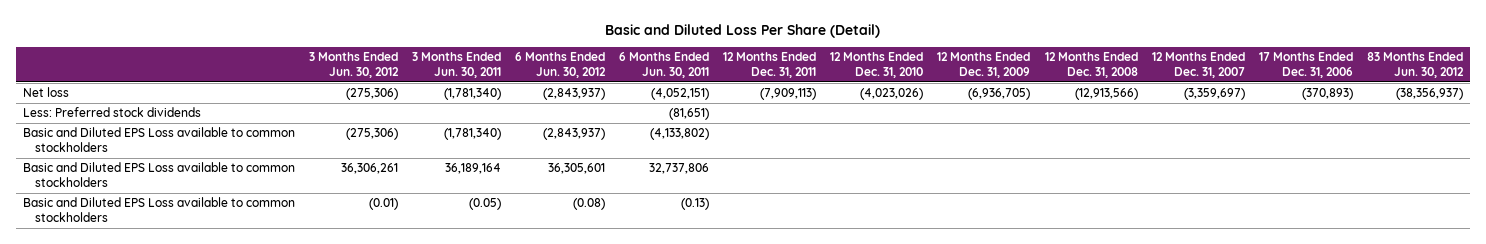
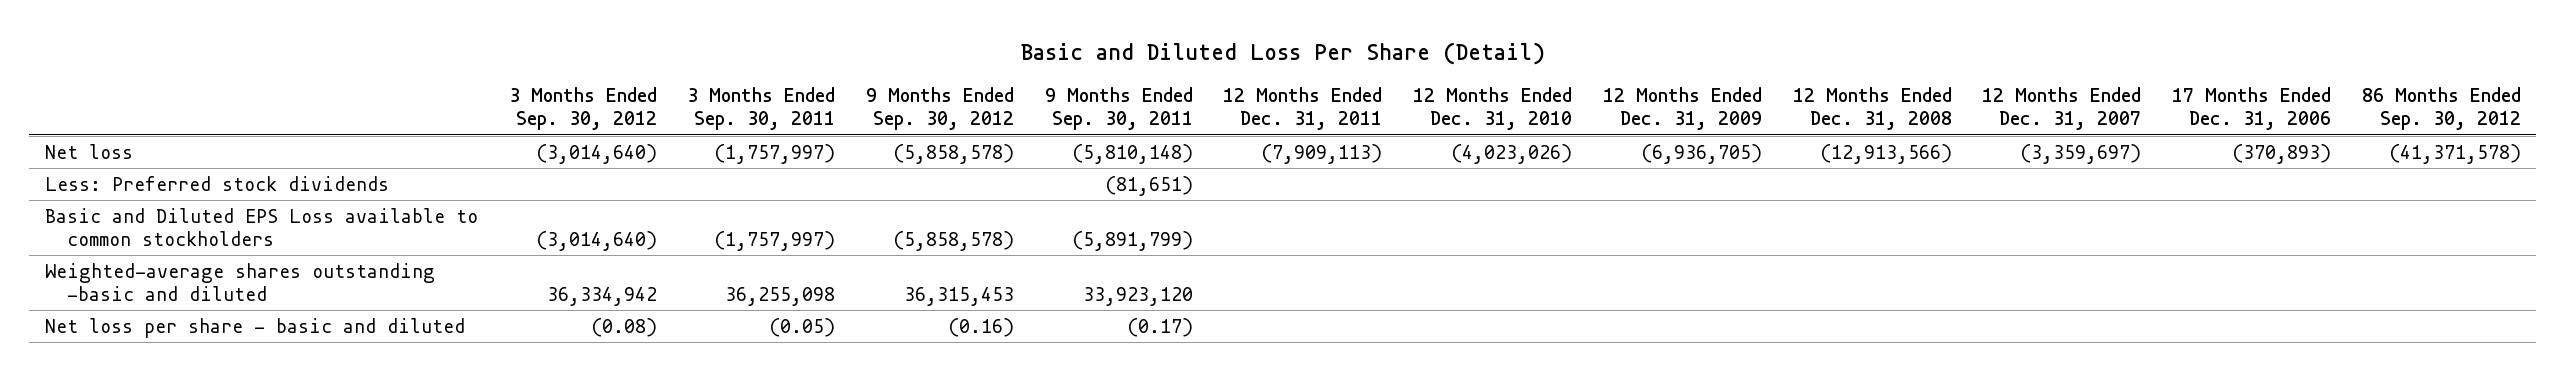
- | 3 Months Ended Jun. 30, 2012 | 3 Months Ended Jun. 30, 2011 | 6 Months Ended Jun. 30, 2012 | 6 Months Ended Jun. 30, 2011 | 12 Months Ended Dec. 31, 2011 | 12 Months Ended Dec. 31, 2010 | 12 Months Ended Dec. 31, 2009 | 12 Months Ended Dec. 31, 2008 | 12 Months Ended Dec. 31, 2007 | 17 Months Ended Dec. 31, 2006 | 83 Months Ended Jun. 30, 2012
+ | 3 Months Ended Sep. 30, 2012 | 3 Months Ended Sep. 30, 2011 | 9 Months Ended Sep. 30, 2012 | 9 Months Ended Sep. 30, 2011 | 12 Months Ended Dec. 31, 2011 | 12 Months Ended Dec. 31, 2010 | 12 Months Ended Dec. 31, 2009 | 12 Months Ended Dec. 31, 2008 | 12 Months Ended Dec. 31, 2007 | 17 Months Ended Dec. 31, 2006 | 86 Months Ended Sep. 30, 2012
- Basic and Diluted EPS Loss available to common stockholders | 36,306,261 | 36,189,164 | 36,305,601 | 32,737,806 | | | | | | |
- Basic and Diluted EPS Loss available to common stockholders | (0.01) | (0.05) | (0.08) | (0.13) | | | | | | |
+ Weighted-average shares outstanding -basic and diluted | 36,334,942 | 36,255,098 | 36,315,453 | 33,923,120 | | | | | | |
+ Net loss per share - basic and diluted | (0.08) | (0.05) | (0.16) | (0.17) | | | | | | |

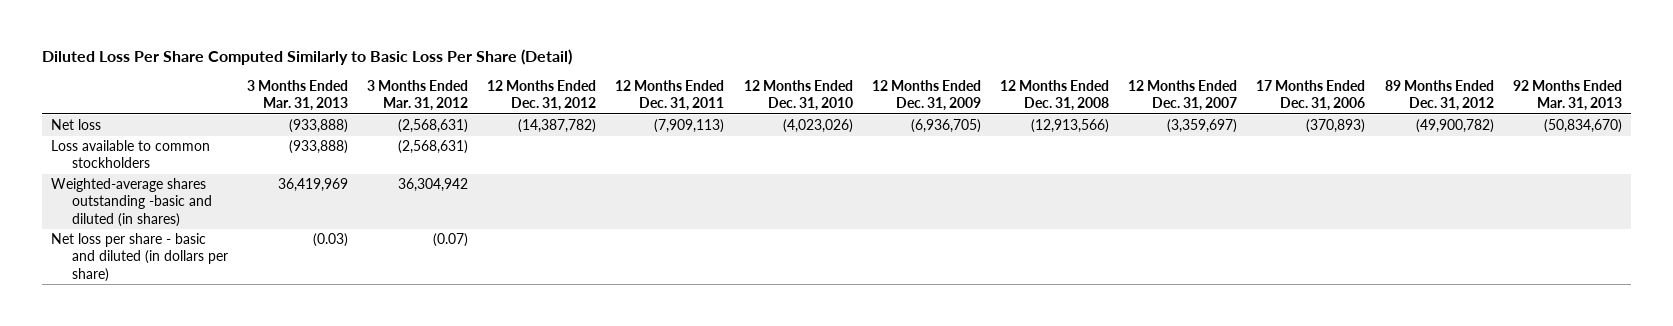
- Basic and Diluted Loss Per Share (Detail)
+ Diluted Loss Per Share Computed Similarly to Basic Loss Per Share (Detail)
- | 3 Months Ended Sep. 30, 2012 | 3 Months Ended Sep. 30, 2011 | 9 Months Ended Sep. 30, 2012 | 9 Months Ended Sep. 30, 2011 | 12 Months Ended Dec. 31, 2011 | 12 Months Ended Dec. 31, 2010 | 12 Months Ended Dec. 31, 2009 | 12 Months Ended Dec. 31, 2008 | 12 Months Ended Dec. 31, 2007 | 17 Months Ended Dec. 31, 2006 | 86 Months Ended Sep. 30, 2012
+ | 3 Months Ended Mar. 31, 2013 | 3 Months Ended Mar. 31, 2012 | 12 Months Ended Dec. 31, 2012 | 12 Months Ended Dec. 31, 2011 | 12 Months Ended Dec. 31, 2010 | 12 Months Ended Dec. 31, 2009 | 12 Months Ended Dec. 31, 2008 | 12 Months Ended Dec. 31, 2007 | 17 Months Ended Dec. 31, 2006 | 89 Months Ended Dec. 31, 2012 | 92 Months Ended Mar. 31, 2013
- Less: Preferred stock dividends | | | | (81,651) | | | | | | |
- Basic and Diluted EPS Loss available to common stockholders | (3,014,640) | (1,757,997) | (5,858,578) | (5,891,799) | | | | | | |
- Weighted-average shares outstanding -basic and diluted | 36,334,942 | 36,255,098 | 36,315,453 | 33,923,120 | | | | | | |
- Net loss per share - basic and diluted | (0.08) | (0.05) | (0.16) | (0.17) | | | | | | |
+ Loss available to common stockholders | (933,888) | (2,568,631) | | | | | | | | |
+ Weighted-average shares outstanding -basic and diluted (in shares) | 36,419,969 | 36,304,942 | | | | | | | | |
+ Net loss per share - basic and diluted (in dollars per share) | (0.03) | (0.07) | | | | | | | | |

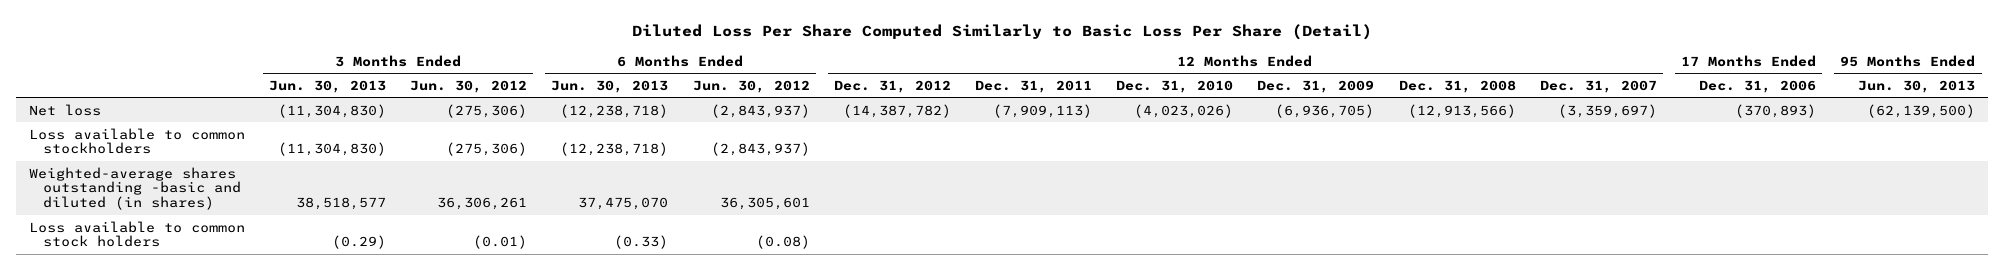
- | 3 Months Ended Mar. 31, 2013 | 3 Months Ended Mar. 31, 2012 | 12 Months Ended Dec. 31, 2012 | 12 Months Ended Dec. 31, 2011 | 12 Months Ended Dec. 31, 2010 | 12 Months Ended Dec. 31, 2009 | 12 Months Ended Dec. 31, 2008 | 12 Months Ended Dec. 31, 2007 | 17 Months Ended Dec. 31, 2006 | 89 Months Ended Dec. 31, 2012 | 92 Months Ended Mar. 31, 2013
+ | 3 Months Ended Jun. 30, 2013 | 3 Months Ended Jun. 30, 2012 | 6 Months Ended Jun. 30, 2013 | 6 Months Ended Jun. 30, 2012 | 12 Months Ended Dec. 31, 2012 | 12 Months Ended Dec. 31, 2011 | 12 Months Ended Dec. 31, 2010 | 12 Months Ended Dec. 31, 2009 | 12 Months Ended Dec. 31, 2008 | 12 Months Ended Dec. 31, 2007 | 17 Months Ended Dec. 31, 2006 | 95 Months Ended Jun. 30, 2013
- Net loss per share - basic and diluted (in dollars per share) | (0.03) | (0.07) | | | | | | | | |
+ Loss available to common stock holders | (0.29) | (0.01) | (0.33) | (0.08) | | | | | | | |

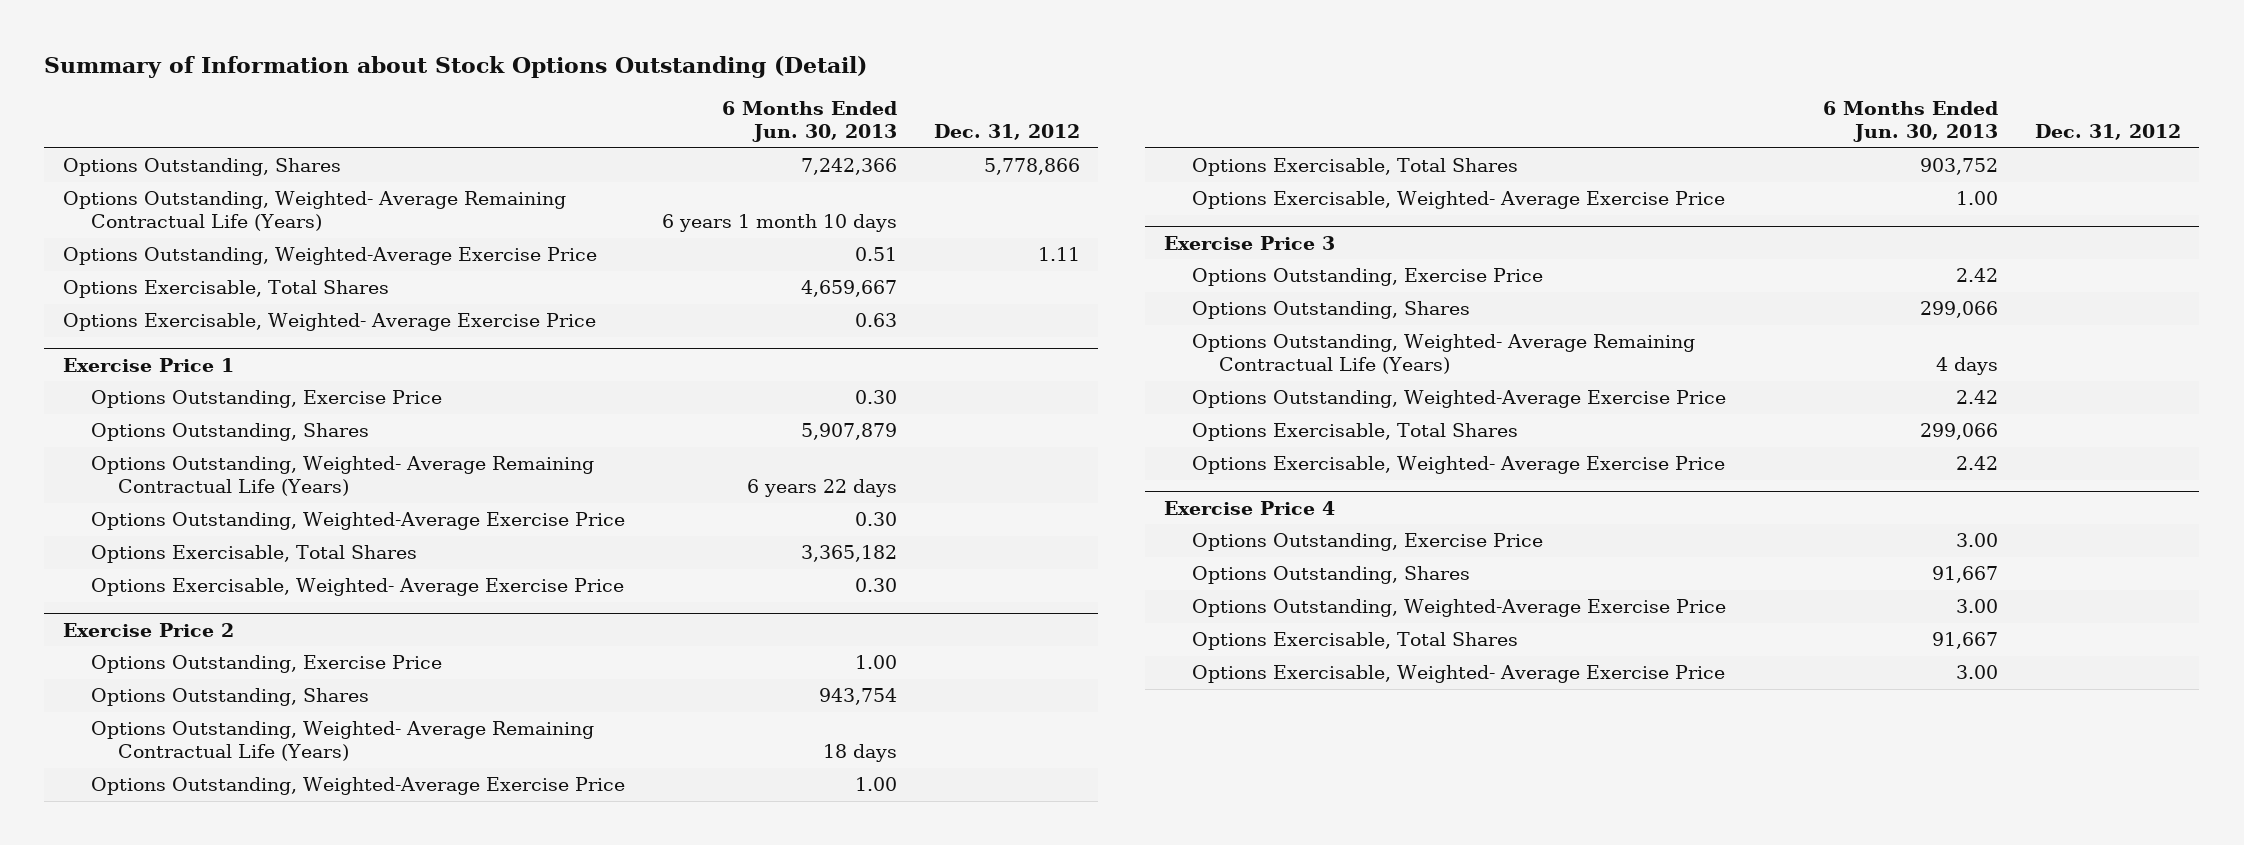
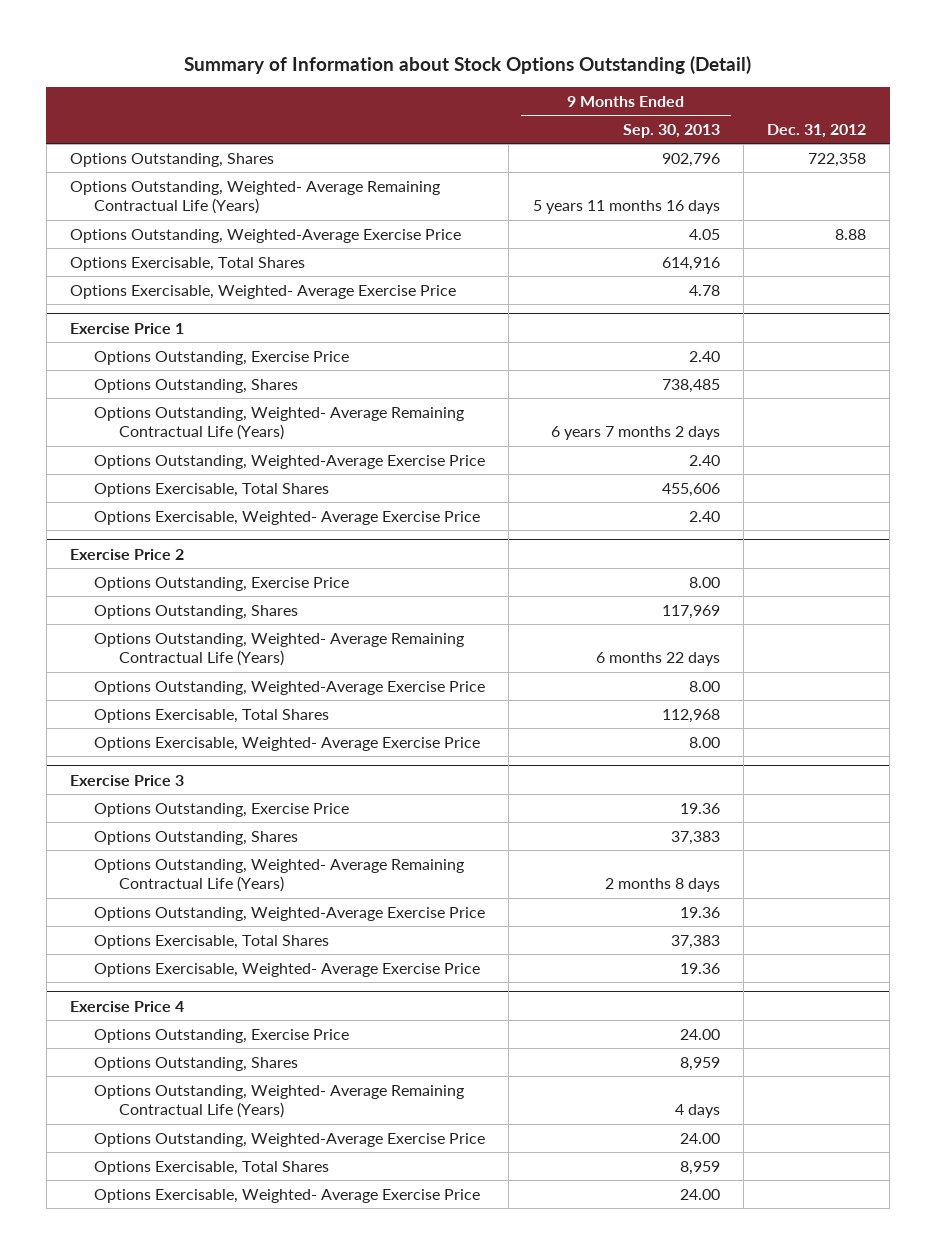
- | 6 Months Ended Jun. 30, 2013 | Dec. 31, 2012
+ | 9 Months Ended Sep. 30, 2013 | Dec. 31, 2012
- Options Outstanding, Shares | 7,242,366 | 5,778,866
+ Options Outstanding, Shares | 902,796 | 722,358
- Options Outstanding, Weighted-Average Exercise Price | 0.51 | 1.11
+ Options Outstanding, Weighted-Average Exercise Price | 4.05 | 8.88
@ Exercise Price 4
+ Options Outstanding, Weighted- Average Remaining Contractual Life (Years) | 4 days |

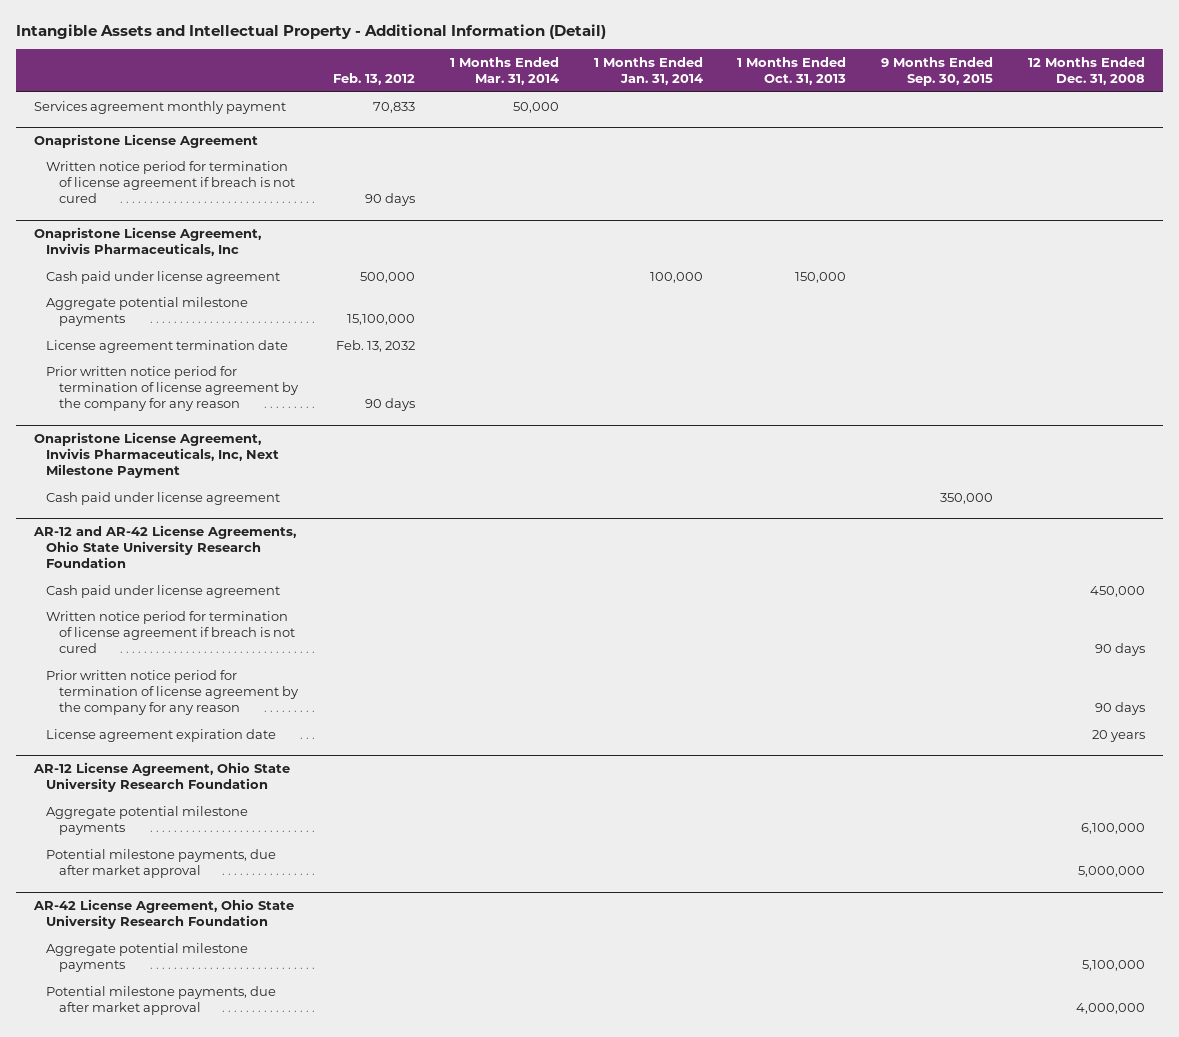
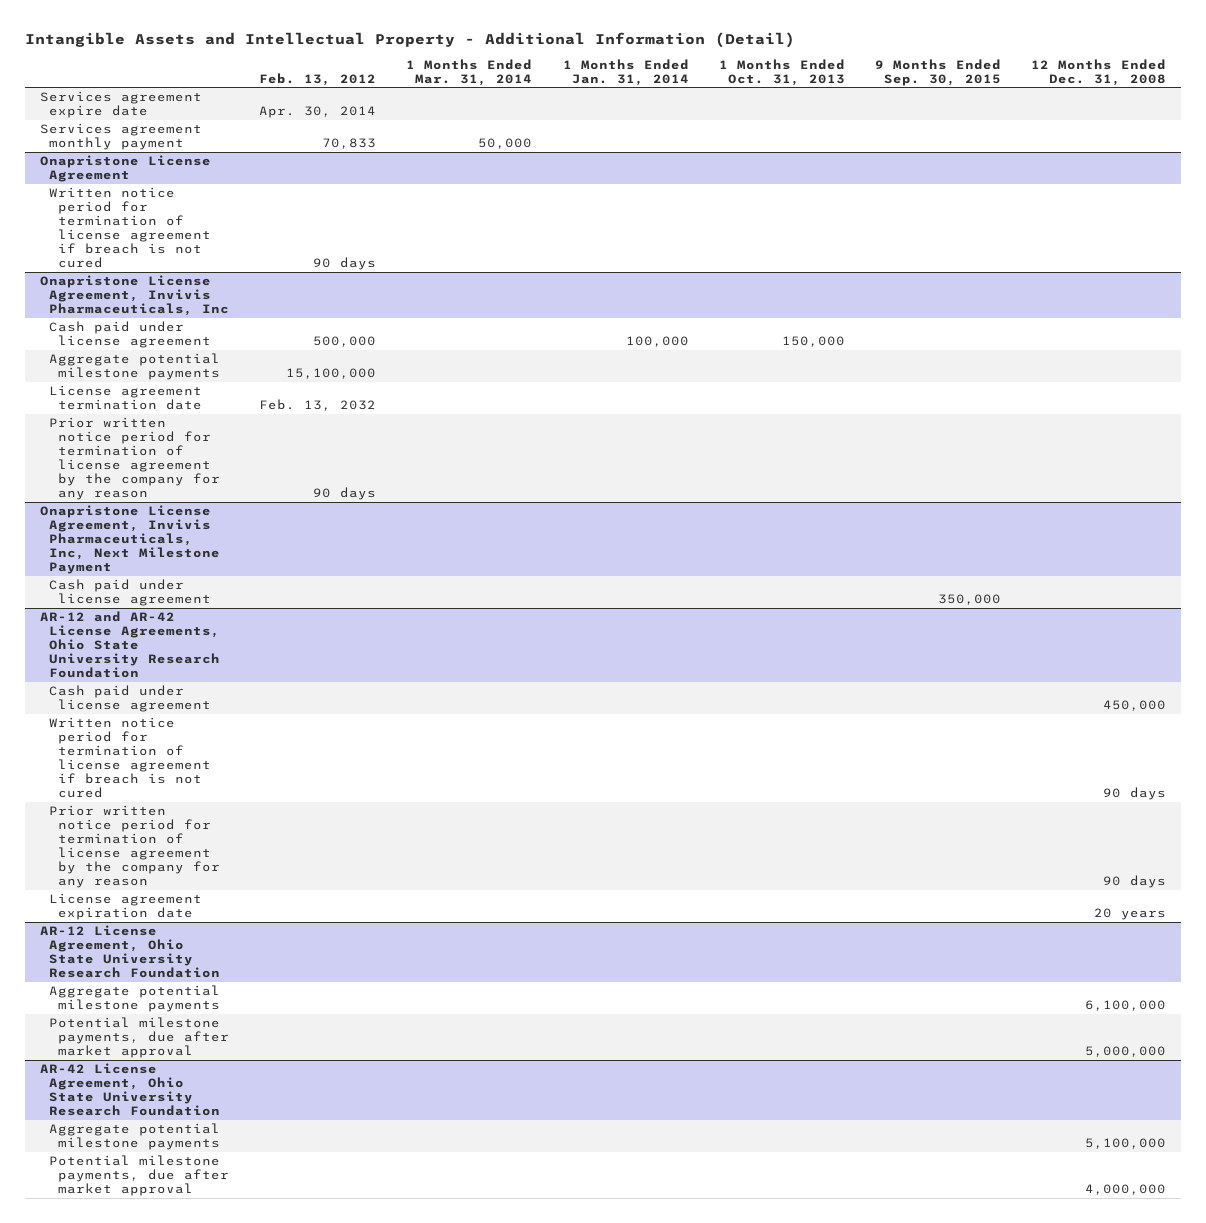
+ Services agreement expire date | Apr. 30, 2014 | | | | |

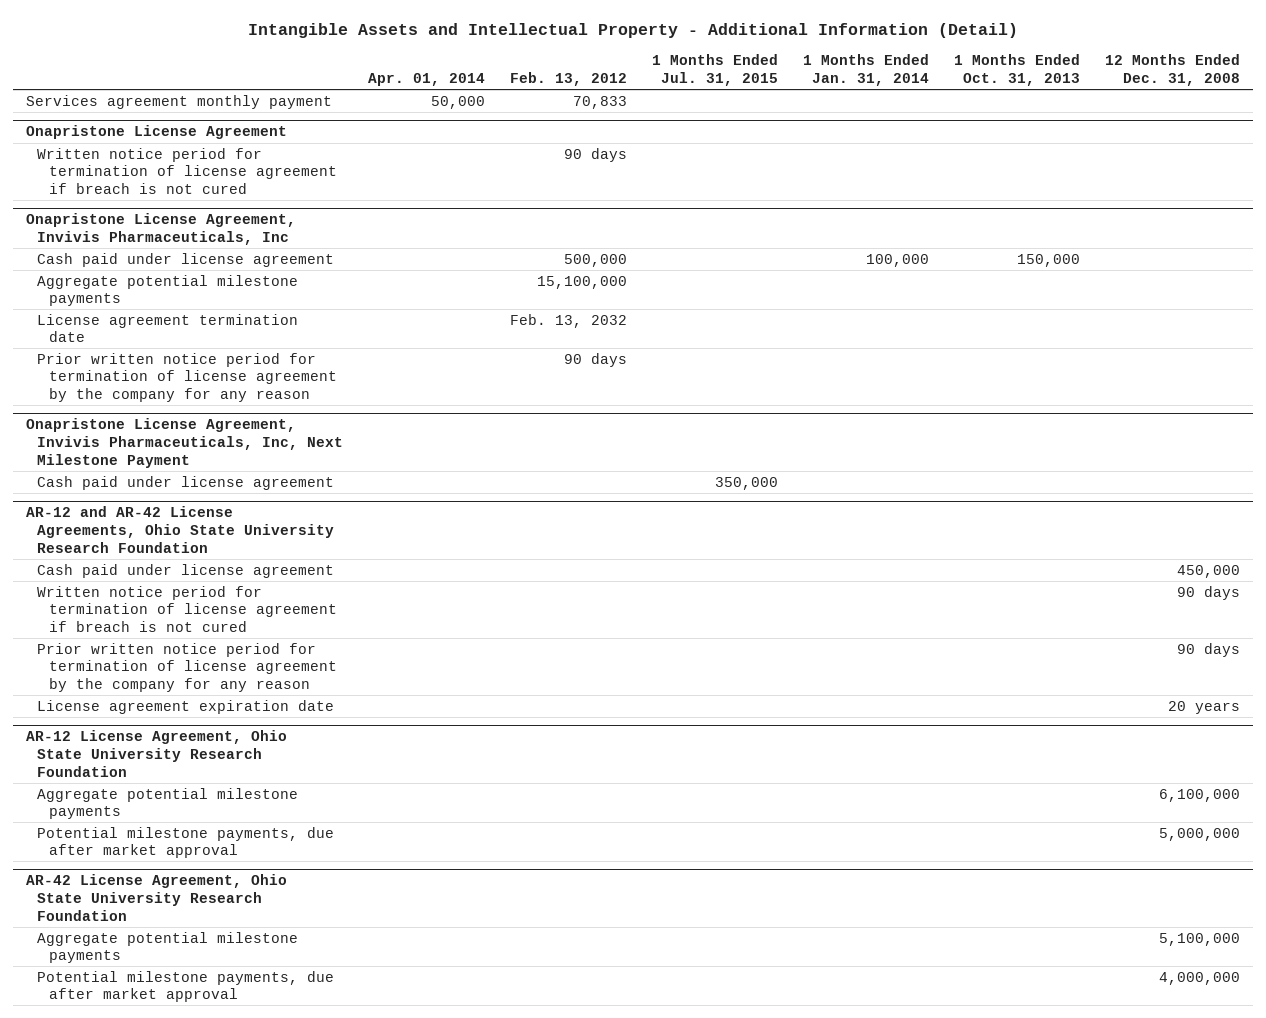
- | Feb. 13, 2012 | 1 Months Ended Mar. 31, 2014 | 1 Months Ended Jan. 31, 2014 | 1 Months Ended Oct. 31, 2013 | 9 Months Ended Sep. 30, 2015 | 12 Months Ended Dec. 31, 2008
+ | Apr. 01, 2014 | Feb. 13, 2012 | 1 Months Ended Jul. 31, 2015 | 1 Months Ended Jan. 31, 2014 | 1 Months Ended Oct. 31, 2013 | 12 Months Ended Dec. 31, 2008
- Services agreement expire date | Apr. 30, 2014 | | | | |

